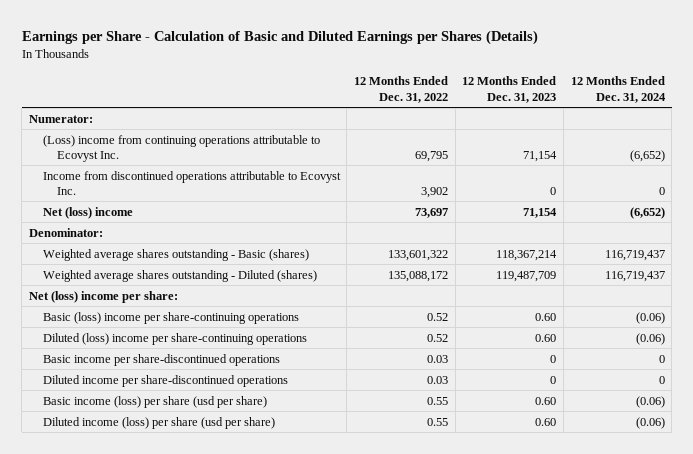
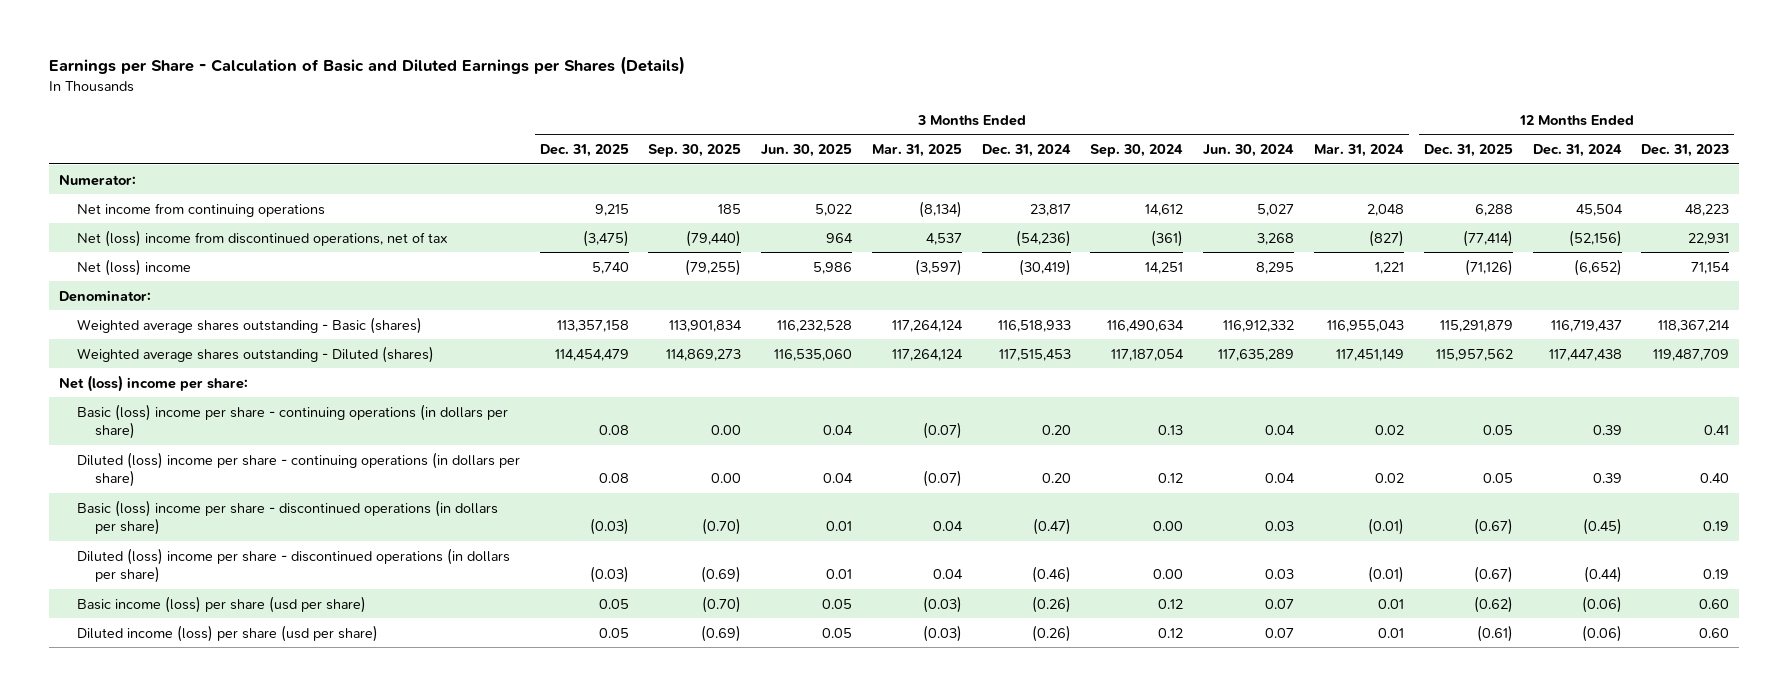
- | 12 Months Ended Dec. 31, 2022 | 12 Months Ended Dec. 31, 2023 | 12 Months Ended Dec. 31, 2024
+ | 3 Months Ended Dec. 31, 2025 | 3 Months Ended Sep. 30, 2025 | 3 Months Ended Jun. 30, 2025 | 3 Months Ended Mar. 31, 2025 | 3 Months Ended Dec. 31, 2024 | 3 Months Ended Sep. 30, 2024 | 3 Months Ended Jun. 30, 2024 | 3 Months Ended Mar. 31, 2024 | 12 Months Ended Dec. 31, 2025 | 12 Months Ended Dec. 31, 2024 | 12 Months Ended Dec. 31, 2023
- (Loss) income from continuing operations attributable to Ecovyst Inc. | 69,795 | 71,154 | (6,652)
- Income from discontinued operations attributable to Ecovyst Inc. | 3,902 | 0 | 0
+ Net income from continuing operations | 9,215 | 185 | 5,022 | (8,134) | 23,817 | 14,612 | 5,027 | 2,048 | 6,288 | 45,504 | 48,223
+ Net (loss) income from discontinued operations, net of tax | (3,475) | (79,440) | 964 | 4,537 | (54,236) | (361) | 3,268 | (827) | (77,414) | (52,156) | 22,931
- Weighted average shares outstanding - Diluted (shares) | 135,088,172 | 119,487,709 | 116,719,437
+ Weighted average shares outstanding - Diluted (shares) | 114,454,479 | 114,869,273 | 116,535,060 | 117,264,124 | 117,515,453 | 117,187,054 | 117,635,289 | 117,451,149 | 115,957,562 | 117,447,438 | 119,487,709
- Basic (loss) income per share-continuing operations | 0.52 | 0.60 | (0.06)
- Diluted (loss) income per share-continuing operations | 0.52 | 0.60 | (0.06)
- Basic income per share-discontinued operations | 0.03 | 0 | 0
- Diluted income per share-discontinued operations | 0.03 | 0 | 0
+ Basic (loss) income per share - continuing operations (in dollars per share) | 0.08 | 0.00 | 0.04 | (0.07) | 0.20 | 0.13 | 0.04 | 0.02 | 0.05 | 0.39 | 0.41
+ Diluted (loss) income per share - continuing operations (in dollars per share) | 0.08 | 0.00 | 0.04 | (0.07) | 0.20 | 0.12 | 0.04 | 0.02 | 0.05 | 0.39 | 0.40
+ Basic (loss) income per share - discontinued operations (in dollars per share) | (0.03) | (0.70) | 0.01 | 0.04 | (0.47) | 0.00 | 0.03 | (0.01) | (0.67) | (0.45) | 0.19
+ Diluted (loss) income per share - discontinued operations (in dollars per share) | (0.03) | (0.69) | 0.01 | 0.04 | (0.46) | 0.00 | 0.03 | (0.01) | (0.67) | (0.44) | 0.19

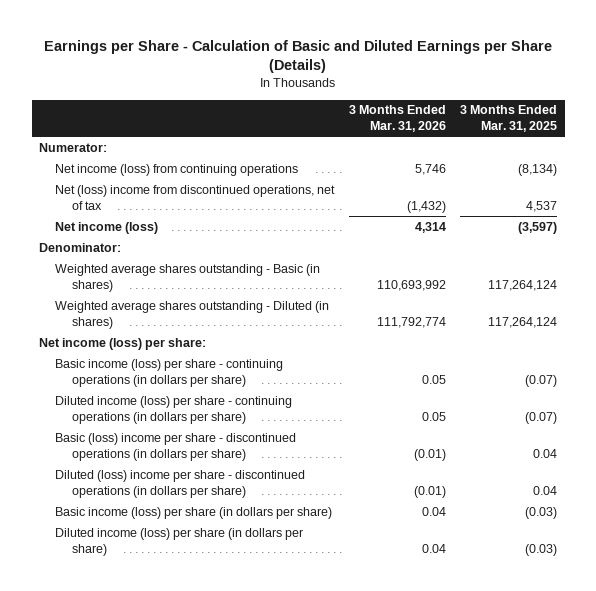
- Earnings per Share - Calculation of Basic and Diluted Earnings per Shares (Details)
+ Earnings per Share - Calculation of Basic and Diluted Earnings per Share (Details)
- | 3 Months Ended Dec. 31, 2025 | 3 Months Ended Sep. 30, 2025 | 3 Months Ended Jun. 30, 2025 | 3 Months Ended Mar. 31, 2025 | 3 Months Ended Dec. 31, 2024 | 3 Months Ended Sep. 30, 2024 | 3 Months Ended Jun. 30, 2024 | 3 Months Ended Mar. 31, 2024 | 12 Months Ended Dec. 31, 2025 | 12 Months Ended Dec. 31, 2024 | 12 Months Ended Dec. 31, 2023
+ | 3 Months Ended Mar. 31, 2026 | 3 Months Ended Mar. 31, 2025
- Net income from continuing operations | 9,215 | 185 | 5,022 | (8,134) | 23,817 | 14,612 | 5,027 | 2,048 | 6,288 | 45,504 | 48,223
+ Net income (loss) from continuing operations | 5,746 | (8,134)
- Net (loss) income | 5,740 | (79,255) | 5,986 | (3,597) | (30,419) | 14,251 | 8,295 | 1,221 | (71,126) | (6,652) | 71,154
+ Net income (loss) | 4,314 | (3,597)
- Weighted average shares outstanding - Basic (shares) | 113,357,158 | 113,901,834 | 116,232,528 | 117,264,124 | 116,518,933 | 116,490,634 | 116,912,332 | 116,955,043 | 115,291,879 | 116,719,437 | 118,367,214
- Weighted average shares outstanding - Diluted (shares) | 114,454,479 | 114,869,273 | 116,535,060 | 117,264,124 | 117,515,453 | 117,187,054 | 117,635,289 | 117,451,149 | 115,957,562 | 117,447,438 | 119,487,709
- Net (loss) income per share:
- Basic (loss) income per share - continuing operations (in dollars per share) | 0.08 | 0.00 | 0.04 | (0.07) | 0.20 | 0.13 | 0.04 | 0.02 | 0.05 | 0.39 | 0.41
- Diluted (loss) income per share - continuing operations (in dollars per share) | 0.08 | 0.00 | 0.04 | (0.07) | 0.20 | 0.12 | 0.04 | 0.02 | 0.05 | 0.39 | 0.40
+ Weighted average shares outstanding - Basic (in shares) | 110,693,992 | 117,264,124
+ Weighted average shares outstanding - Diluted (in shares) | 111,792,774 | 117,264,124
+ Net income (loss) per share:
+ Basic income (loss) per share - continuing operations (in dollars per share) | 0.05 | (0.07)
+ Diluted income (loss) per share - continuing operations (in dollars per share) | 0.05 | (0.07)
- Basic income (loss) per share (usd per share) | 0.05 | (0.70) | 0.05 | (0.03) | (0.26) | 0.12 | 0.07 | 0.01 | (0.62) | (0.06) | 0.60
- Diluted income (loss) per share (usd per share) | 0.05 | (0.69) | 0.05 | (0.03) | (0.26) | 0.12 | 0.07 | 0.01 | (0.61) | (0.06) | 0.60
+ Basic income (loss) per share (in dollars per share) | 0.04 | (0.03)
+ Diluted income (loss) per share (in dollars per share) | 0.04 | (0.03)

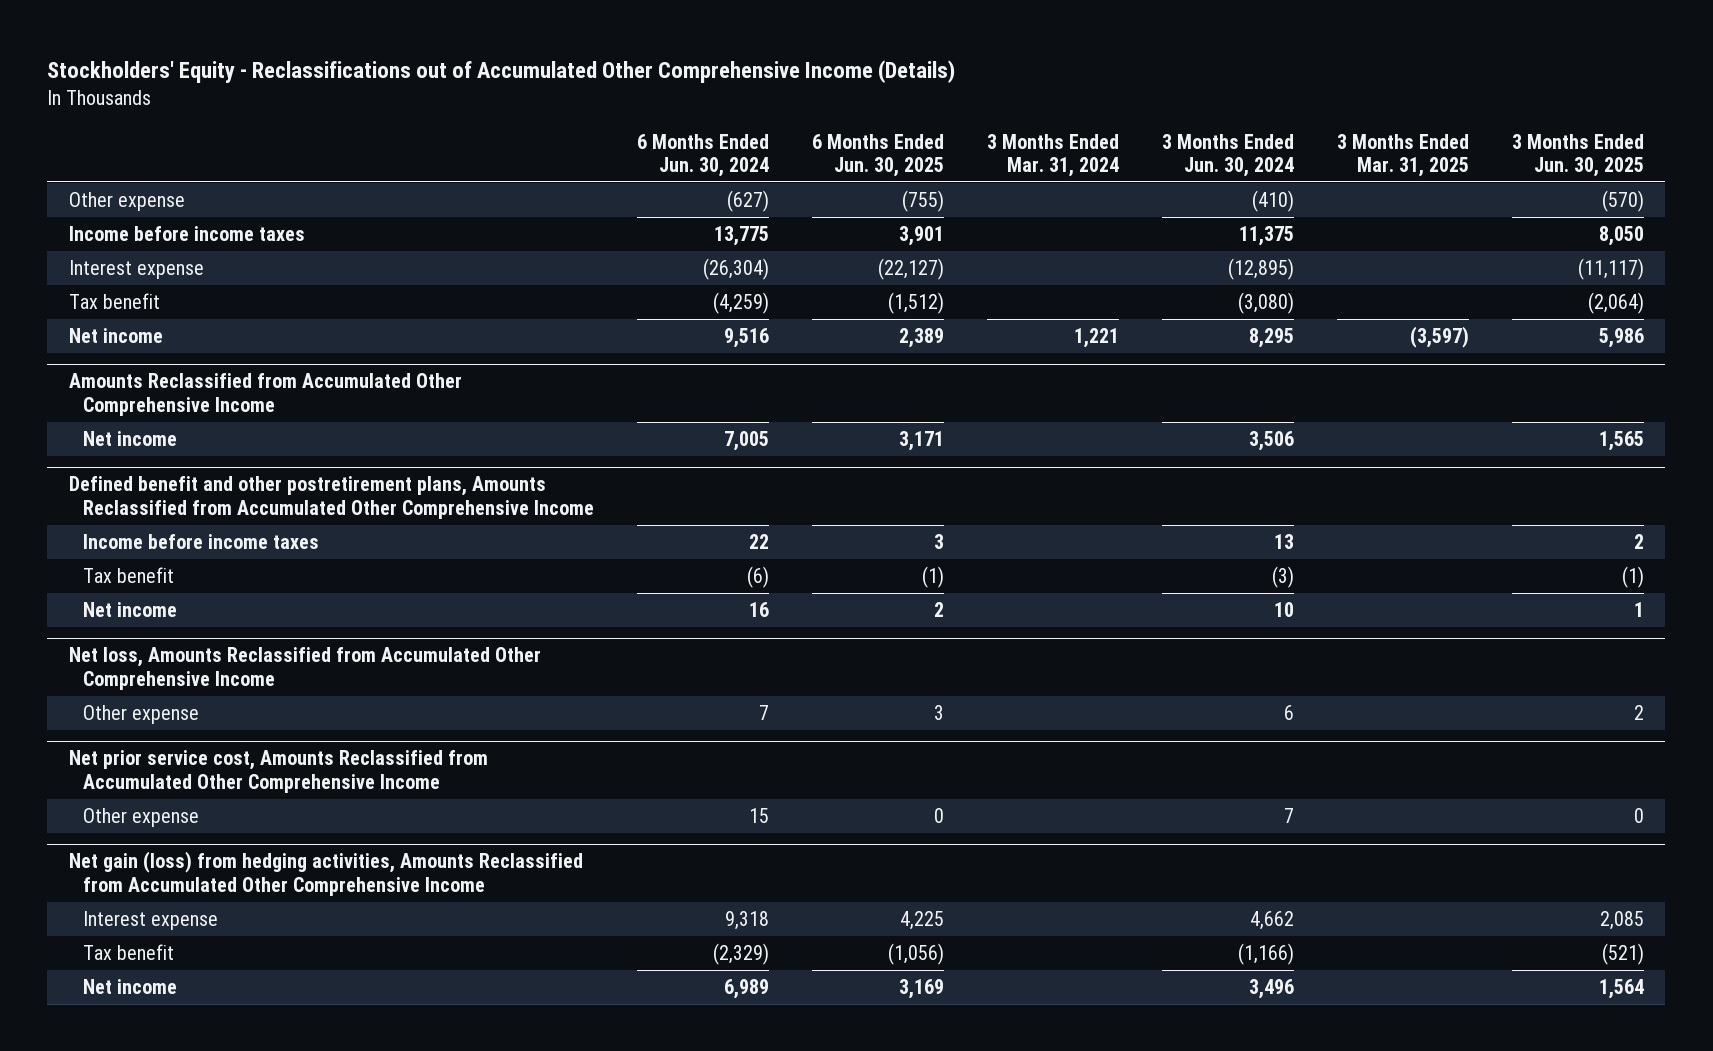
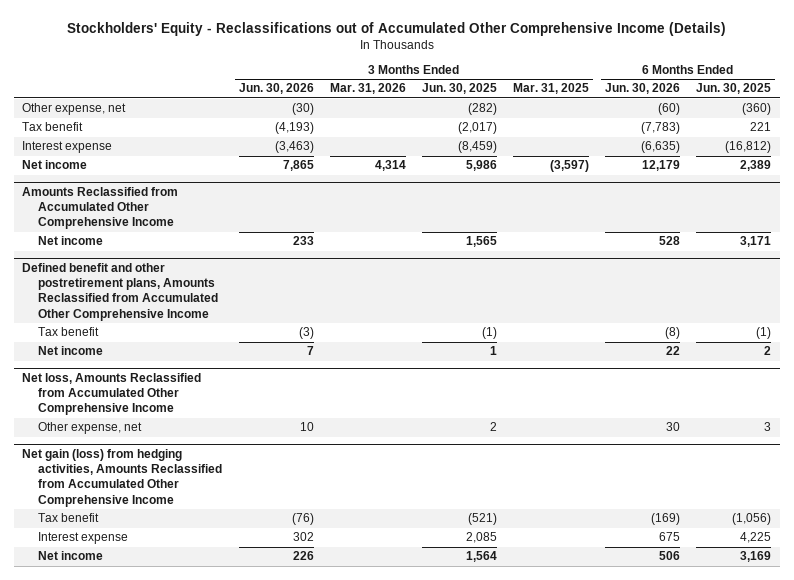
- | 6 Months Ended Jun. 30, 2024 | 6 Months Ended Jun. 30, 2025 | 3 Months Ended Mar. 31, 2024 | 3 Months Ended Jun. 30, 2024 | 3 Months Ended Mar. 31, 2025 | 3 Months Ended Jun. 30, 2025
+ | 3 Months Ended Jun. 30, 2026 | 3 Months Ended Mar. 31, 2026 | 3 Months Ended Jun. 30, 2025 | 3 Months Ended Mar. 31, 2025 | 6 Months Ended Jun. 30, 2026 | 6 Months Ended Jun. 30, 2025
- Other expense | (627) | (755) | | (410) | | (570)
- Income before income taxes | 13,775 | 3,901 | | 11,375 | | 8,050
- Interest expense | (26,304) | (22,127) | | (12,895) | | (11,117)
- Tax benefit | (4,259) | (1,512) | | (3,080) | | (2,064)
+ Other expense, net | (30) | | (282) | | (60) | (360)
+ Tax benefit | (4,193) | | (2,017) | | (7,783) | 221
+ Interest expense | (3,463) | | (8,459) | | (6,635) | (16,812)
@ Defined benefit and other postretirement plans, Amounts Reclassified from Accumulated Other Comprehensive Income
- Income before income taxes | 22 | 3 | | 13 | | 2
@ Net loss, Amounts Reclassified from Accumulated Other Comprehensive Income
- Other expense | 7 | 3 | | 6 | | 2
- Net prior service cost, Amounts Reclassified from Accumulated Other Comprehensive Income
- Other expense | 15 | 0 | | 7 | | 0
@ Net loss, Amounts Reclassified from Accumulated Other Comprehensive Income
+ Other expense, net | 10 | | 2 | | 30 | 3
@ Net gain (loss) from hedging activities, Amounts Reclassified from Accumulated Other Comprehensive Income
moved down: Interest expense | 302 | | 2,085 | | 675 | 4,225

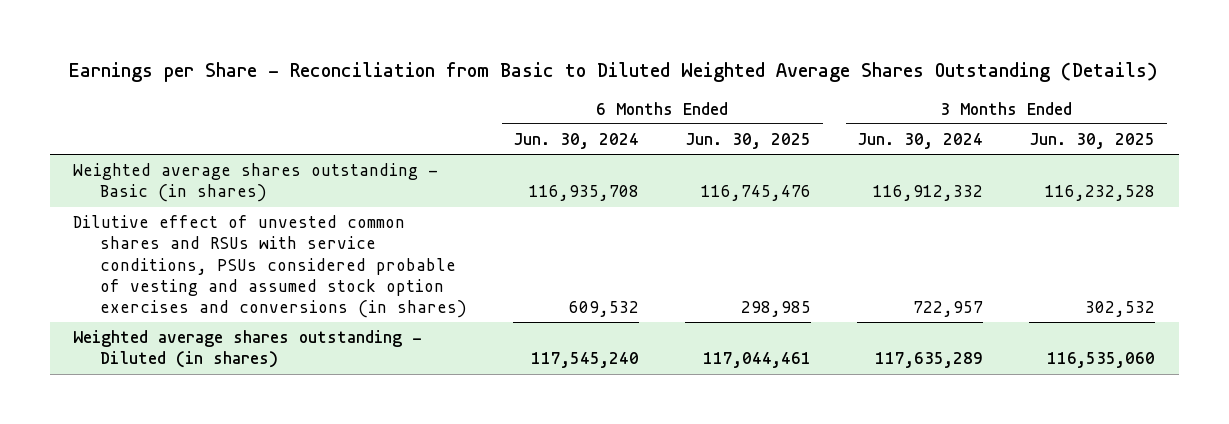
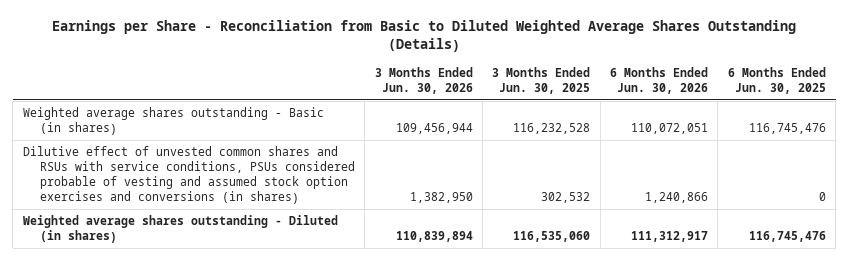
- | 6 Months Ended Jun. 30, 2024 | 6 Months Ended Jun. 30, 2025 | 3 Months Ended Jun. 30, 2024 | 3 Months Ended Jun. 30, 2025
+ | 3 Months Ended Jun. 30, 2026 | 3 Months Ended Jun. 30, 2025 | 6 Months Ended Jun. 30, 2026 | 6 Months Ended Jun. 30, 2025
- Dilutive effect of unvested common shares and RSUs with service conditions, PSUs considered probable of vesting and assumed stock option exercises and conversions (in shares) | 609,532 | 298,985 | 722,957 | 302,532
- Weighted average shares outstanding - Diluted (in shares) | 117,545,240 | 117,044,461 | 117,635,289 | 116,535,060
+ Dilutive effect of unvested common shares and RSUs with service conditions, PSUs considered probable of vesting and assumed stock option exercises and conversions (in shares) | 1,382,950 | 302,532 | 1,240,866 | 0
+ Weighted average shares outstanding - Diluted (in shares) | 110,839,894 | 116,535,060 | 111,312,917 | 116,745,476

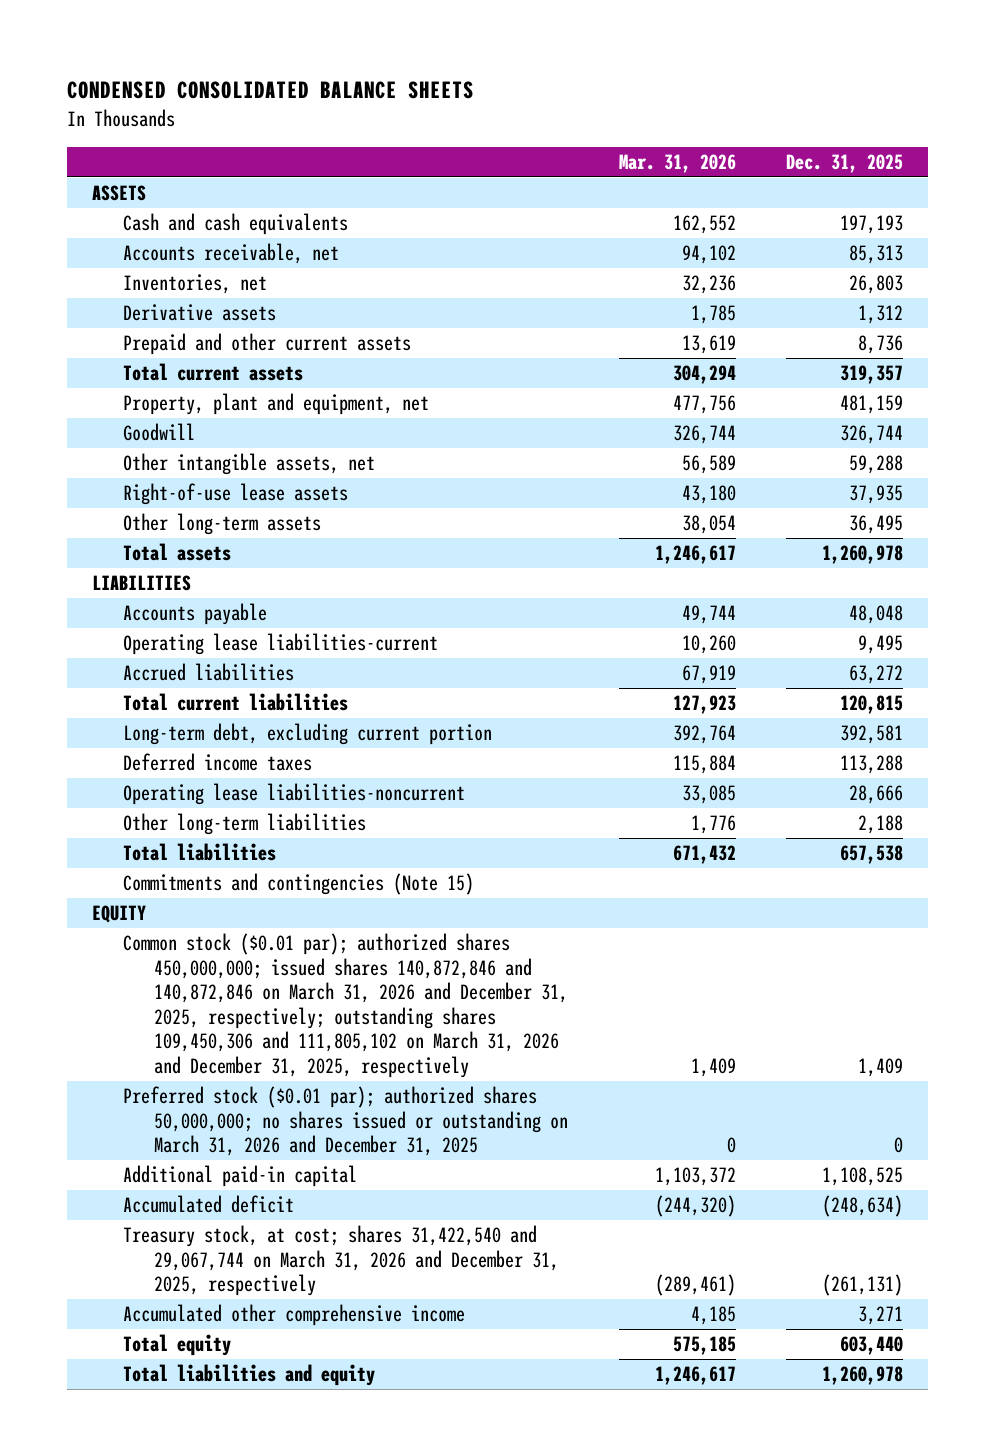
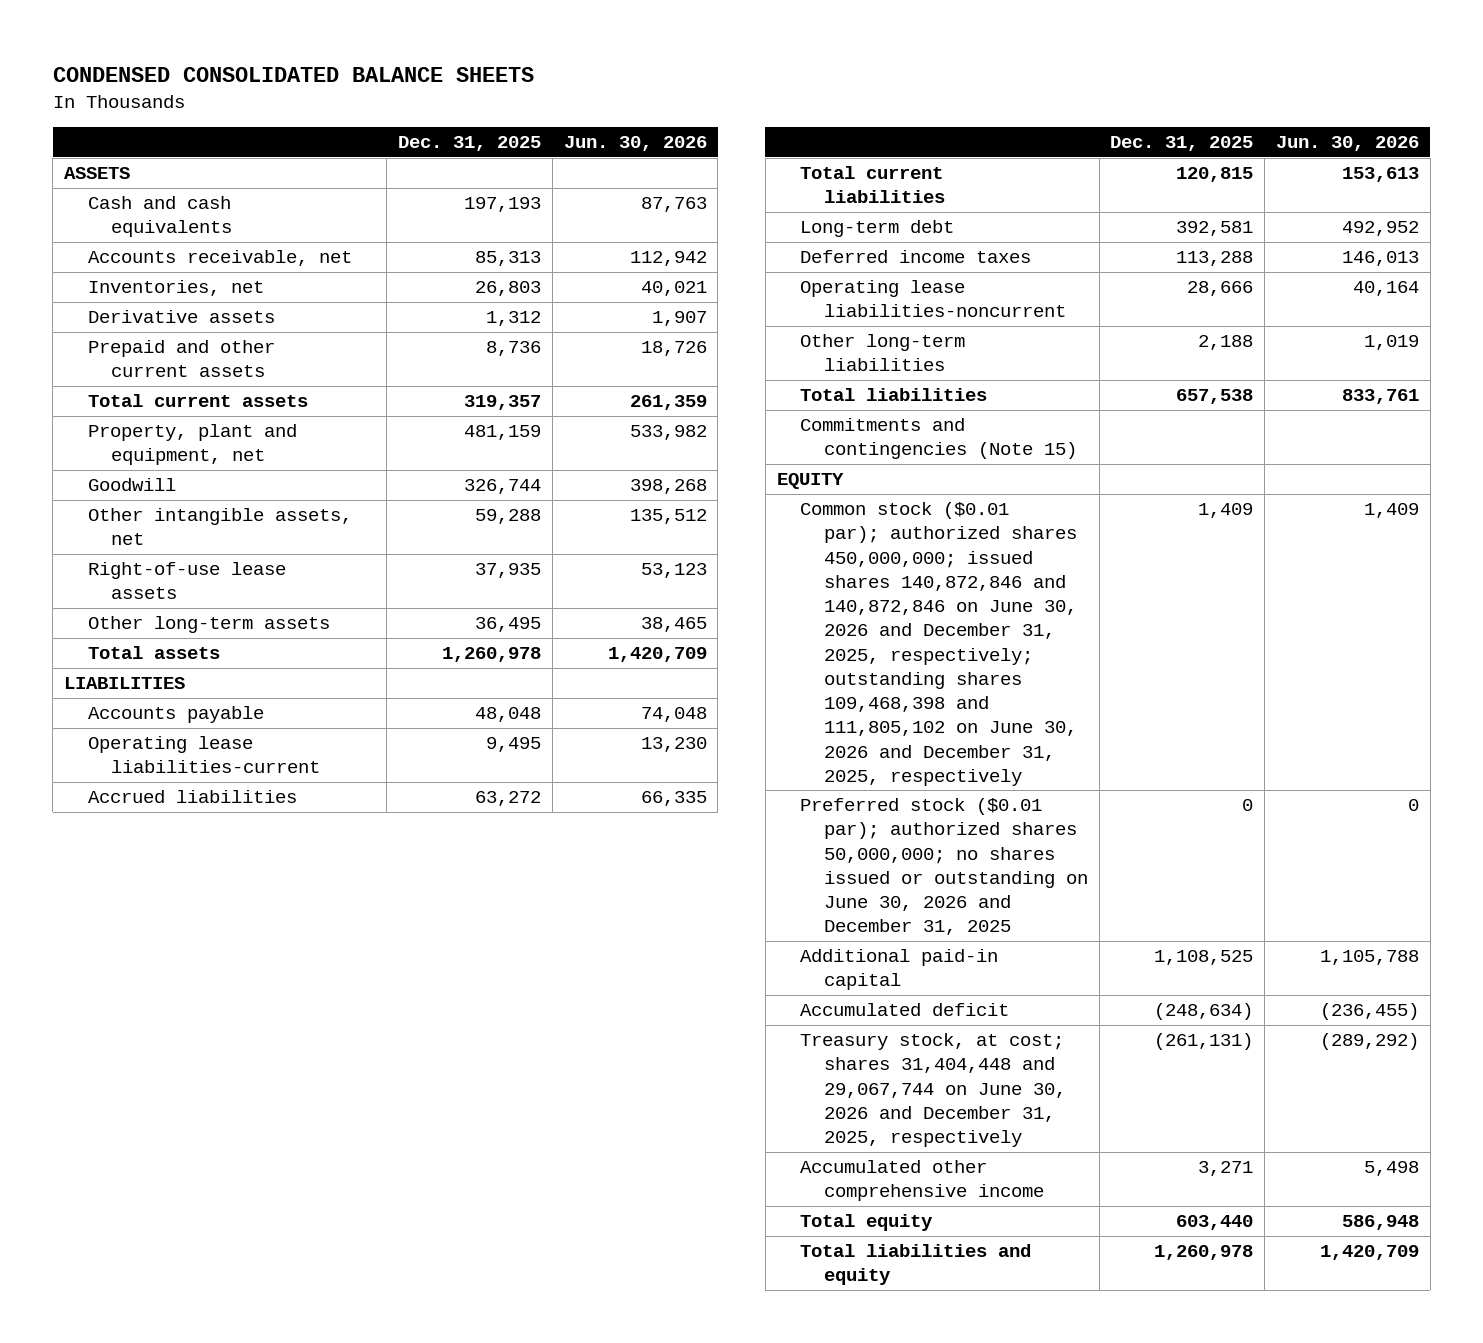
- | Mar. 31, 2026 | Dec. 31, 2025
+ | Dec. 31, 2025 | Jun. 30, 2026
- Long-term debt, excluding current portion | 392,764 | 392,581
+ Long-term debt | 392,581 | 492,952
- Common stock ($0.01 par); authorized shares 450,000,000; issued shares 140,872,846 and 140,872,846 on March 31, 2026 and December 31, 2025, respectively; outstanding shares 109,450,306 and 111,805,102 on March 31, 2026 and December 31, 2025, respectively | 1,409 | 1,409
- Preferred stock ($0.01 par); authorized shares 50,000,000; no shares issued or outstanding on March 31, 2026 and December 31, 2025 | 0 | 0
+ Common stock ($0.01 par); authorized shares 450,000,000; issued shares 140,872,846 and 140,872,846 on June 30, 2026 and December 31, 2025, respectively; outstanding shares 109,468,398 and 111,805,102 on June 30, 2026 and December 31, 2025, respectively | 1,409 | 1,409
+ Preferred stock ($0.01 par); authorized shares 50,000,000; no shares issued or outstanding on June 30, 2026 and December 31, 2025 | 0 | 0
- Treasury stock, at cost; shares 31,422,540 and 29,067,744 on March 31, 2026 and December 31, 2025, respectively | (289,461) | (261,131)
+ Treasury stock, at cost; shares 31,404,448 and 29,067,744 on June 30, 2026 and December 31, 2025, respectively | (261,131) | (289,292)

